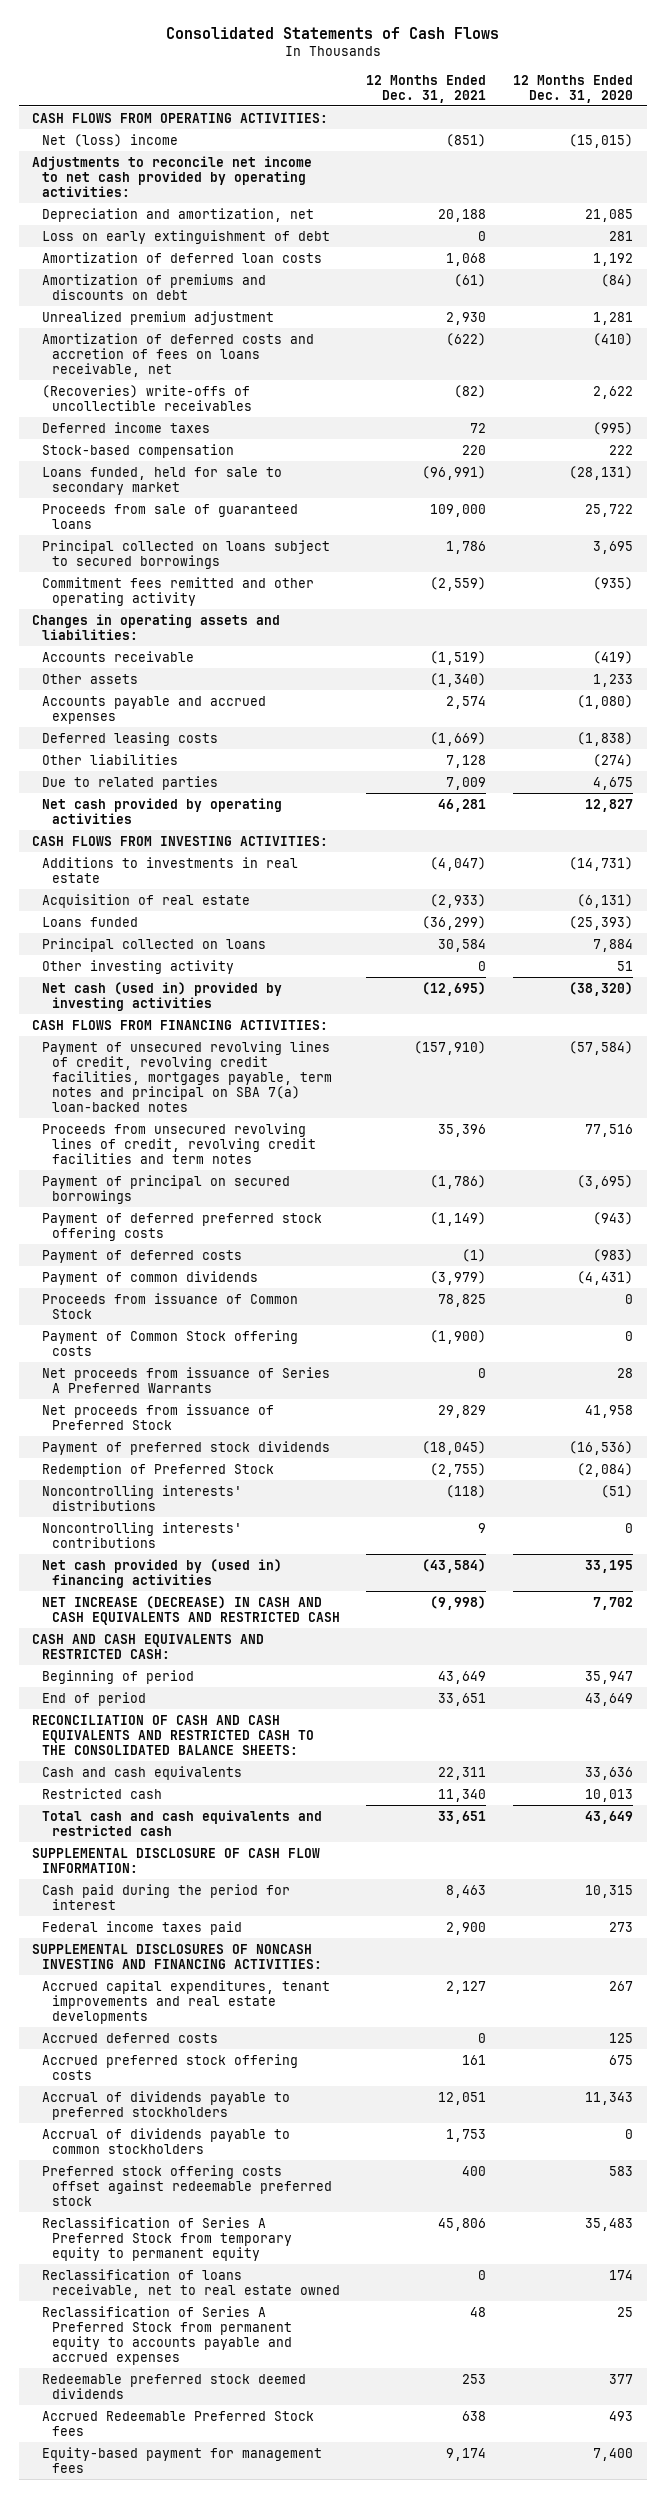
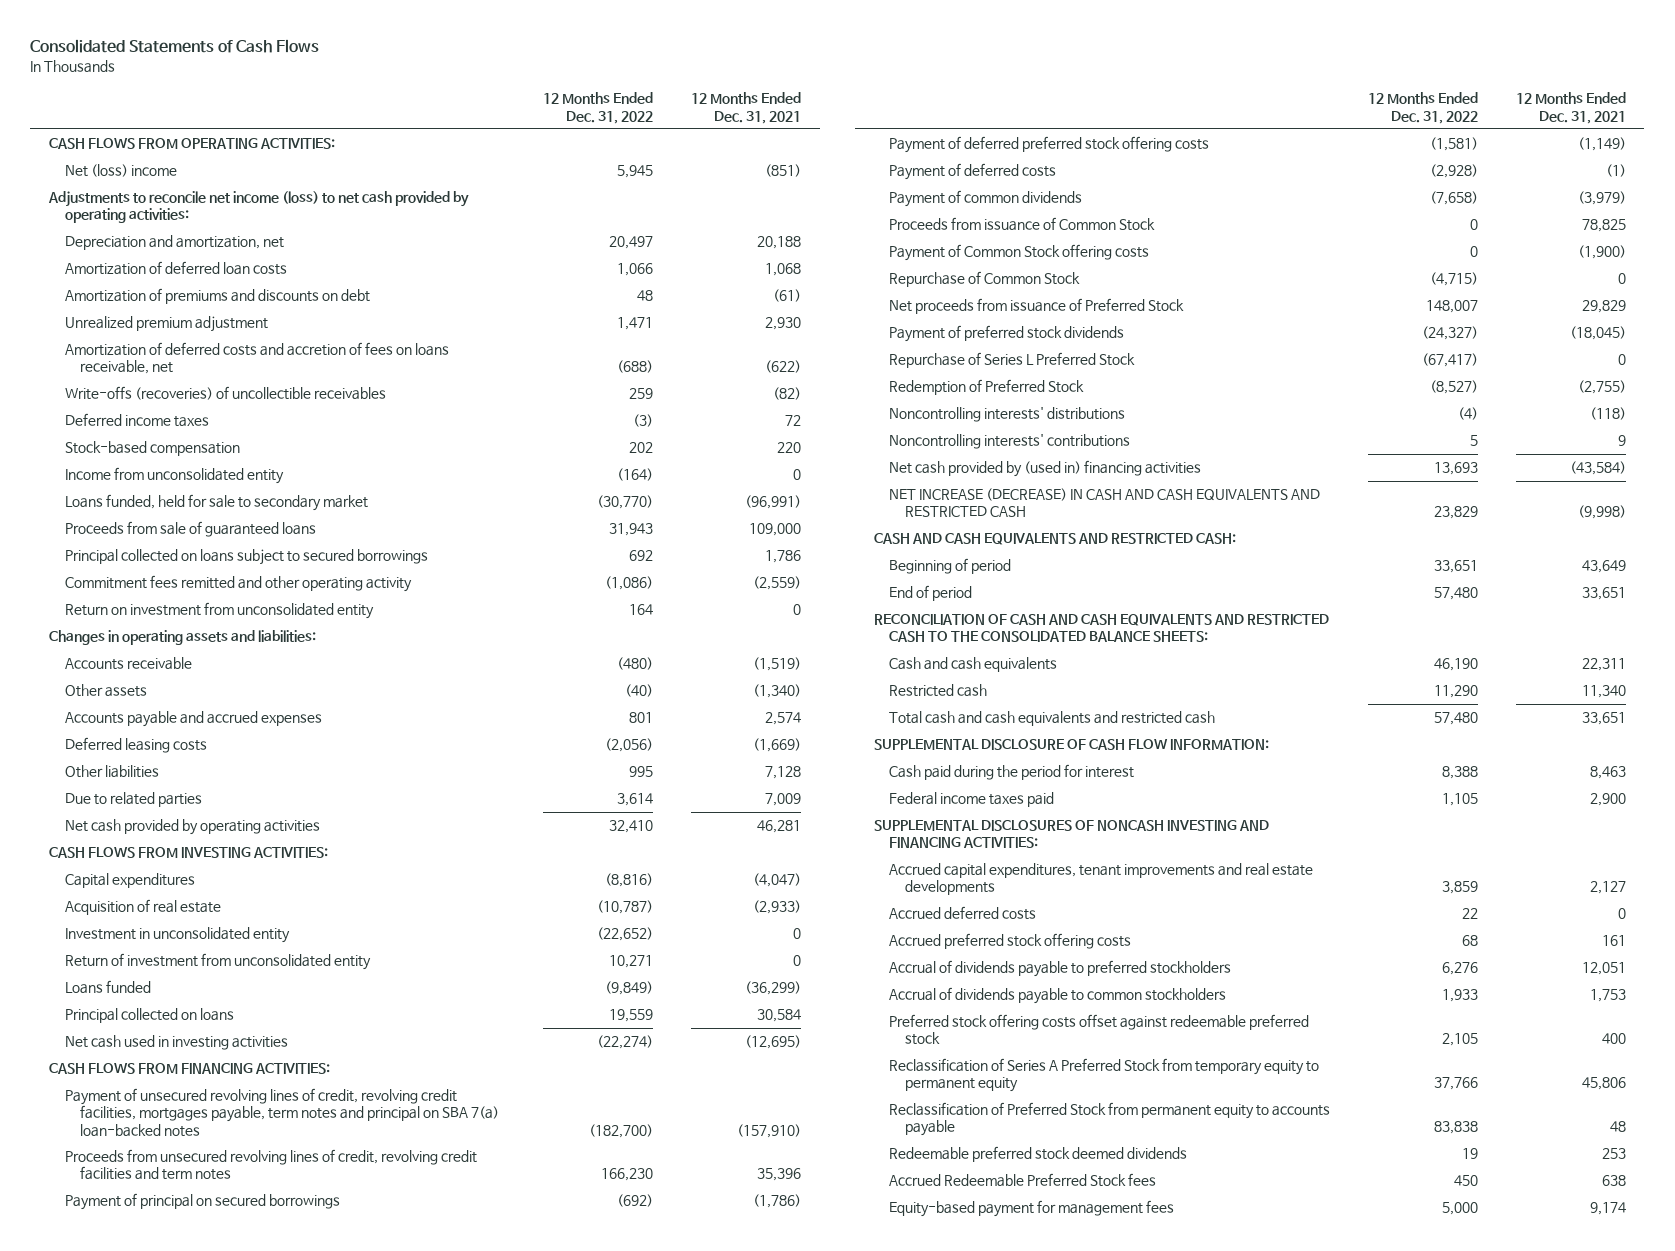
- | 12 Months Ended Dec. 31, 2021 | 12 Months Ended Dec. 31, 2020
+ | 12 Months Ended Dec. 31, 2022 | 12 Months Ended Dec. 31, 2021
- Adjustments to reconcile net income to net cash provided by operating activities:
+ Adjustments to reconcile net income (loss) to net cash provided by operating activities:
- Loss on early extinguishment of debt | 0 | 281
- (Recoveries) write-offs of uncollectible receivables | (82) | 2,622
+ Write-offs (recoveries) of uncollectible receivables | 259 | (82)
+ Income from unconsolidated entity | (164) | 0
+ Return on investment from unconsolidated entity | 164 | 0
- Additions to investments in real estate | (4,047) | (14,731)
+ Capital expenditures | (8,816) | (4,047)
+ Investment in unconsolidated entity | (22,652) | 0
+ Return of investment from unconsolidated entity | 10,271 | 0
- Other investing activity | 0 | 51
- Net cash (used in) provided by investing activities | (12,695) | (38,320)
+ Net cash used in investing activities | (22,274) | (12,695)
- Net proceeds from issuance of Series A Preferred Warrants | 0 | 28
+ Repurchase of Common Stock | (4,715) | 0
+ Repurchase of Series L Preferred Stock | (67,417) | 0
- Reclassification of loans receivable, net to real estate owned | 0 | 174
- Reclassification of Series A Preferred Stock from permanent equity to accounts payable and accrued expenses | 48 | 25
+ Reclassification of Preferred Stock from permanent equity to accounts payable | 83,838 | 48

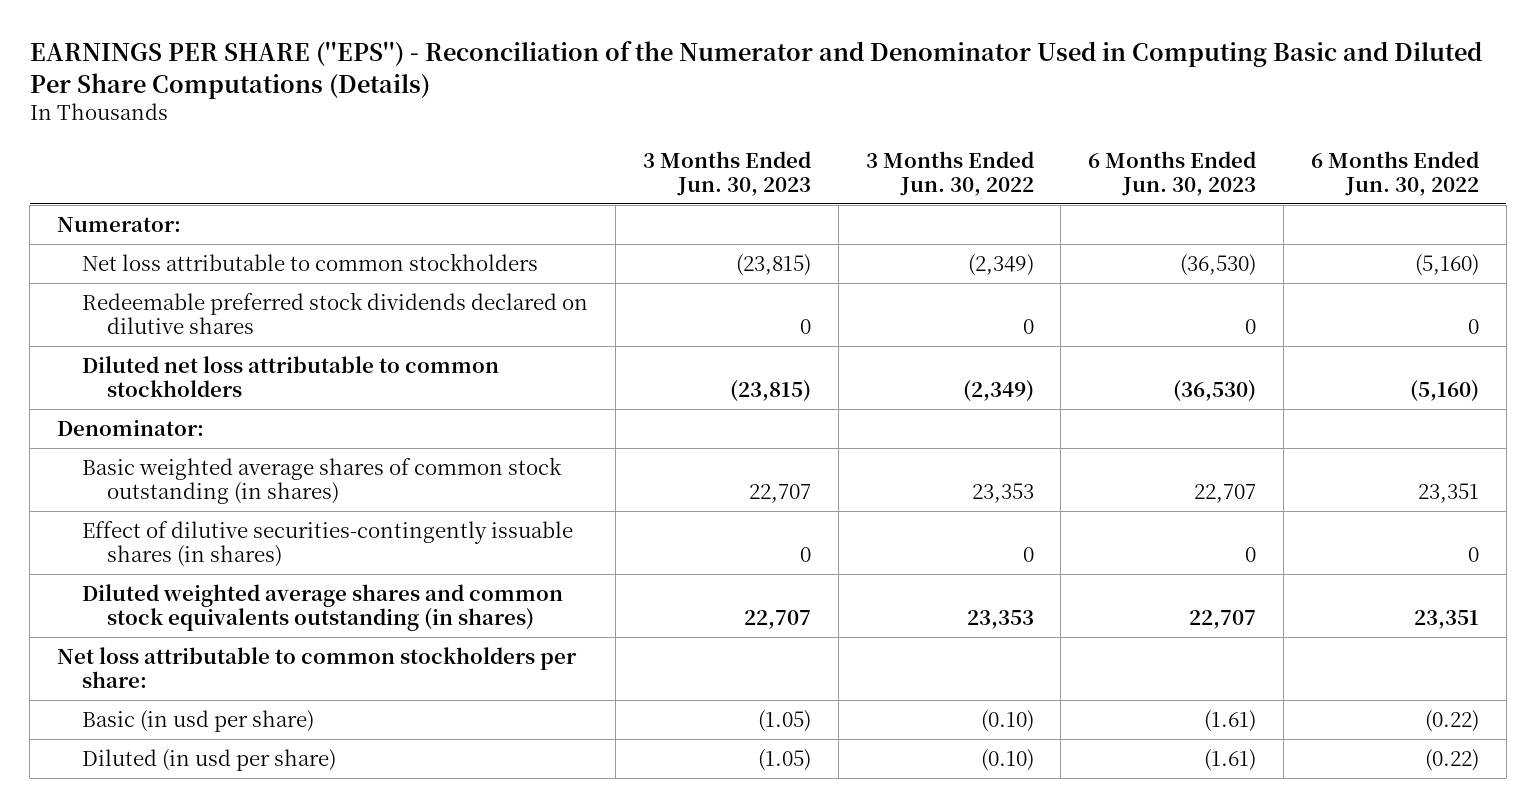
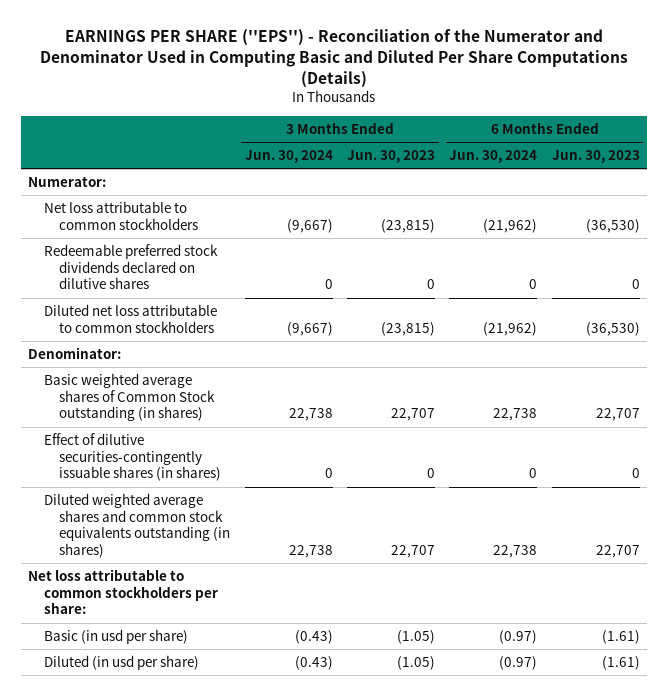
- | 3 Months Ended Jun. 30, 2023 | 3 Months Ended Jun. 30, 2022 | 6 Months Ended Jun. 30, 2023 | 6 Months Ended Jun. 30, 2022
+ | 3 Months Ended Jun. 30, 2024 | 3 Months Ended Jun. 30, 2023 | 6 Months Ended Jun. 30, 2024 | 6 Months Ended Jun. 30, 2023
- Basic weighted average shares of common stock outstanding (in shares) | 22,707 | 23,353 | 22,707 | 23,351
+ Basic weighted average shares of Common Stock outstanding (in shares) | 22,738 | 22,707 | 22,738 | 22,707

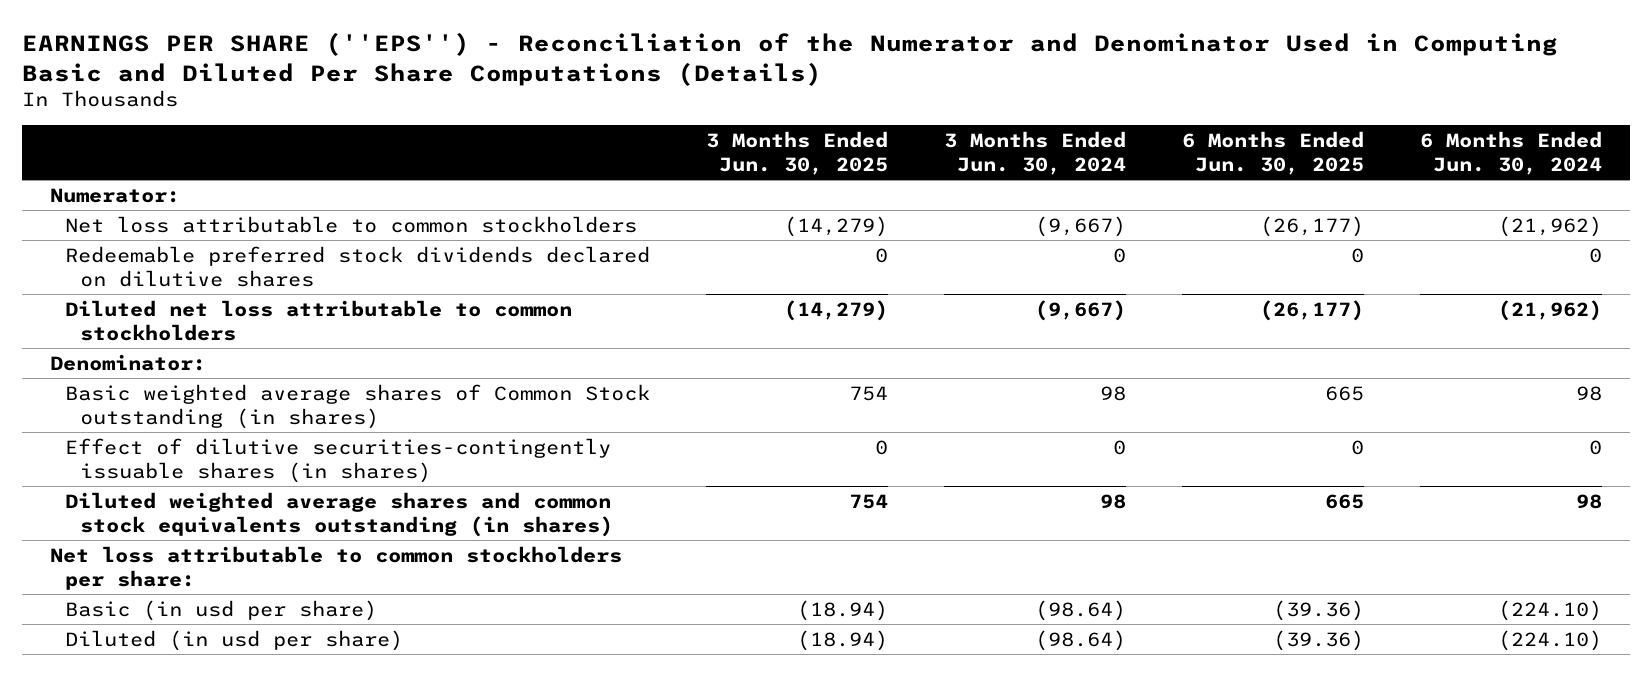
- | 3 Months Ended Jun. 30, 2024 | 3 Months Ended Jun. 30, 2023 | 6 Months Ended Jun. 30, 2024 | 6 Months Ended Jun. 30, 2023
+ | 3 Months Ended Jun. 30, 2025 | 3 Months Ended Jun. 30, 2024 | 6 Months Ended Jun. 30, 2025 | 6 Months Ended Jun. 30, 2024
- Basic weighted average shares of Common Stock outstanding (in shares) | 22,738 | 22,707 | 22,738 | 22,707
+ Basic weighted average shares of Common Stock outstanding (in shares) | 754 | 98 | 665 | 98
- Diluted weighted average shares and common stock equivalents outstanding (in shares) | 22,738 | 22,707 | 22,738 | 22,707
+ Diluted weighted average shares and common stock equivalents outstanding (in shares) | 754 | 98 | 665 | 98
- Basic (in usd per share) | (0.43) | (1.05) | (0.97) | (1.61)
- Diluted (in usd per share) | (0.43) | (1.05) | (0.97) | (1.61)
+ Basic (in usd per share) | (18.94) | (98.64) | (39.36) | (224.10)
+ Diluted (in usd per share) | (18.94) | (98.64) | (39.36) | (224.10)

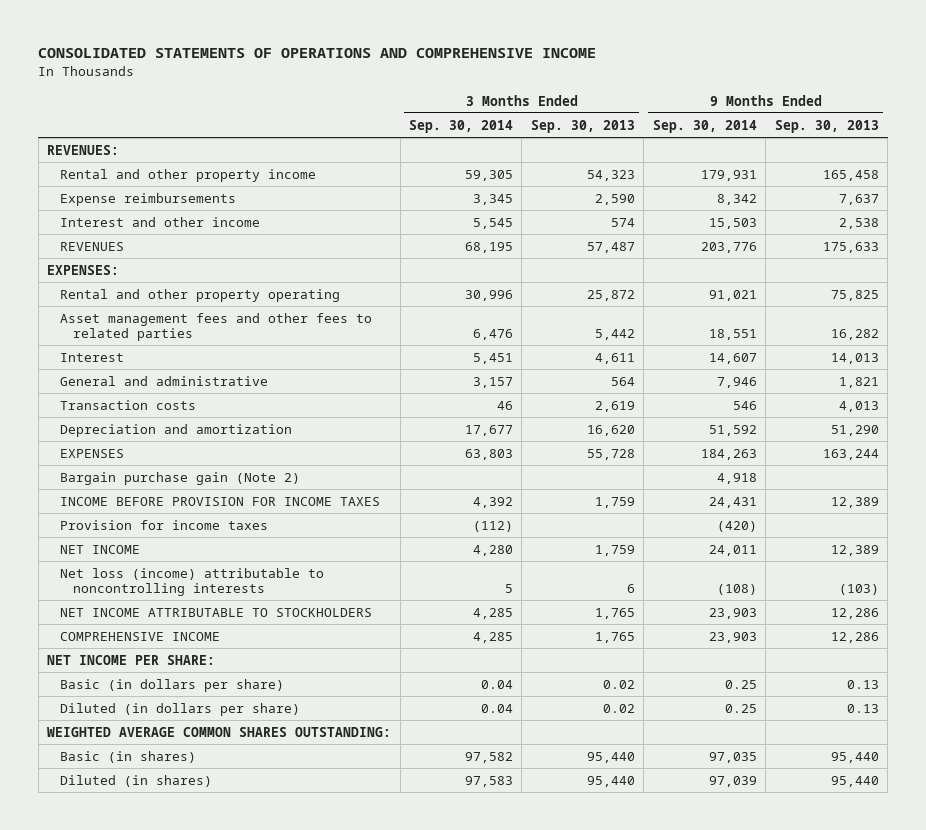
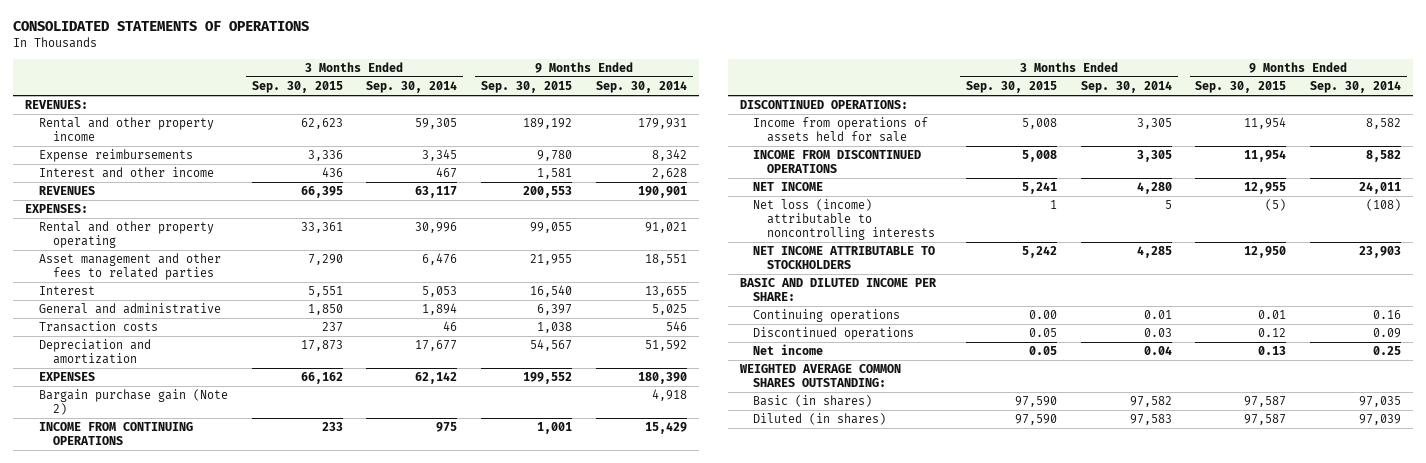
- CONSOLIDATED STATEMENTS OF OPERATIONS AND COMPREHENSIVE INCOME
+ CONSOLIDATED STATEMENTS OF OPERATIONS
- | 3 Months Ended Sep. 30, 2014 | 3 Months Ended Sep. 30, 2013 | 9 Months Ended Sep. 30, 2014 | 9 Months Ended Sep. 30, 2013
+ | 3 Months Ended Sep. 30, 2015 | 3 Months Ended Sep. 30, 2014 | 9 Months Ended Sep. 30, 2015 | 9 Months Ended Sep. 30, 2014
- Interest and other income | 5,545 | 574 | 15,503 | 2,538
- REVENUES | 68,195 | 57,487 | 203,776 | 175,633
+ Interest and other income | 436 | 467 | 1,581 | 2,628
+ REVENUES | 66,395 | 63,117 | 200,553 | 190,901
- Asset management fees and other fees to related parties | 6,476 | 5,442 | 18,551 | 16,282
- Interest | 5,451 | 4,611 | 14,607 | 14,013
- General and administrative | 3,157 | 564 | 7,946 | 1,821
+ Asset management and other fees to related parties | 7,290 | 6,476 | 21,955 | 18,551
+ Interest | 5,551 | 5,053 | 16,540 | 13,655
+ General and administrative | 1,850 | 1,894 | 6,397 | 5,025
- EXPENSES | 63,803 | 55,728 | 184,263 | 163,244
+ EXPENSES | 66,162 | 62,142 | 199,552 | 180,390
- INCOME BEFORE PROVISION FOR INCOME TAXES | 4,392 | 1,759 | 24,431 | 12,389
- Provision for income taxes | (112) | | (420) |
+ INCOME FROM CONTINUING OPERATIONS | 233 | 975 | 1,001 | 15,429
+ DISCONTINUED OPERATIONS:
+ Income from operations of assets held for sale | 5,008 | 3,305 | 11,954 | 8,582
+ INCOME FROM DISCONTINUED OPERATIONS | 5,008 | 3,305 | 11,954 | 8,582
- COMPREHENSIVE INCOME | 4,285 | 1,765 | 23,903 | 12,286
- NET INCOME PER SHARE:
- Basic (in dollars per share) | 0.04 | 0.02 | 0.25 | 0.13
- Diluted (in dollars per share) | 0.04 | 0.02 | 0.25 | 0.13
+ BASIC AND DILUTED INCOME PER SHARE:
+ Continuing operations | 0.00 | 0.01 | 0.01 | 0.16
+ Discontinued operations | 0.05 | 0.03 | 0.12 | 0.09
+ Net income | 0.05 | 0.04 | 0.13 | 0.25

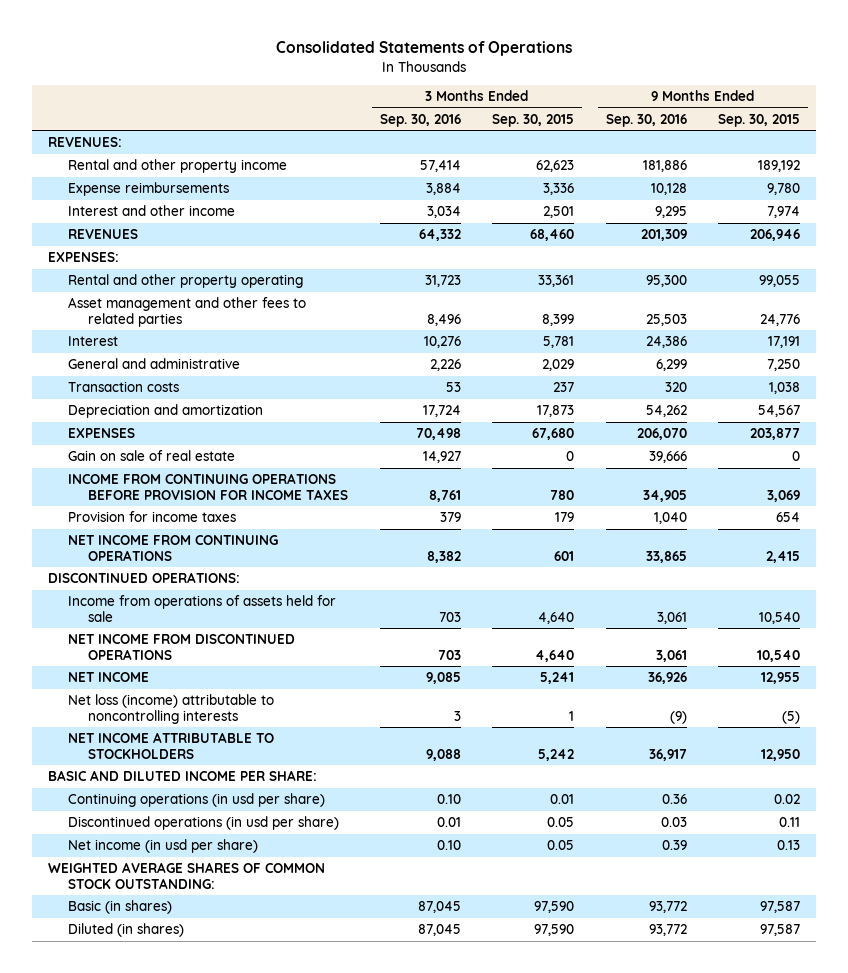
- CONSOLIDATED STATEMENTS OF OPERATIONS
+ Consolidated Statements of Operations
- | 3 Months Ended Sep. 30, 2015 | 3 Months Ended Sep. 30, 2014 | 9 Months Ended Sep. 30, 2015 | 9 Months Ended Sep. 30, 2014
+ | 3 Months Ended Sep. 30, 2016 | 3 Months Ended Sep. 30, 2015 | 9 Months Ended Sep. 30, 2016 | 9 Months Ended Sep. 30, 2015
- Interest and other income | 436 | 467 | 1,581 | 2,628
- REVENUES | 66,395 | 63,117 | 200,553 | 190,901
+ Interest and other income | 3,034 | 2,501 | 9,295 | 7,974
+ REVENUES | 64,332 | 68,460 | 201,309 | 206,946
- Asset management and other fees to related parties | 7,290 | 6,476 | 21,955 | 18,551
- Interest | 5,551 | 5,053 | 16,540 | 13,655
- General and administrative | 1,850 | 1,894 | 6,397 | 5,025
+ Asset management and other fees to related parties | 8,496 | 8,399 | 25,503 | 24,776
+ Interest | 10,276 | 5,781 | 24,386 | 17,191
+ General and administrative | 2,226 | 2,029 | 6,299 | 7,250
- EXPENSES | 66,162 | 62,142 | 199,552 | 180,390
- Bargain purchase gain (Note 2) | | | | 4,918
- INCOME FROM CONTINUING OPERATIONS | 233 | 975 | 1,001 | 15,429
+ EXPENSES | 70,498 | 67,680 | 206,070 | 203,877
+ Gain on sale of real estate | 14,927 | 0 | 39,666 | 0
+ INCOME FROM CONTINUING OPERATIONS BEFORE PROVISION FOR INCOME TAXES | 8,761 | 780 | 34,905 | 3,069
+ Provision for income taxes | 379 | 179 | 1,040 | 654
+ NET INCOME FROM CONTINUING OPERATIONS | 8,382 | 601 | 33,865 | 2,415
- Income from operations of assets held for sale | 5,008 | 3,305 | 11,954 | 8,582
- INCOME FROM DISCONTINUED OPERATIONS | 5,008 | 3,305 | 11,954 | 8,582
+ Income from operations of assets held for sale | 703 | 4,640 | 3,061 | 10,540
+ NET INCOME FROM DISCONTINUED OPERATIONS | 703 | 4,640 | 3,061 | 10,540
- Continuing operations | 0.00 | 0.01 | 0.01 | 0.16
- Discontinued operations | 0.05 | 0.03 | 0.12 | 0.09
- Net income | 0.05 | 0.04 | 0.13 | 0.25
- WEIGHTED AVERAGE COMMON SHARES OUTSTANDING:
+ Continuing operations (in usd per share) | 0.10 | 0.01 | 0.36 | 0.02
+ Discontinued operations (in usd per share) | 0.01 | 0.05 | 0.03 | 0.11
+ Net income (in usd per share) | 0.10 | 0.05 | 0.39 | 0.13
+ WEIGHTED AVERAGE SHARES OF COMMON STOCK OUTSTANDING:

